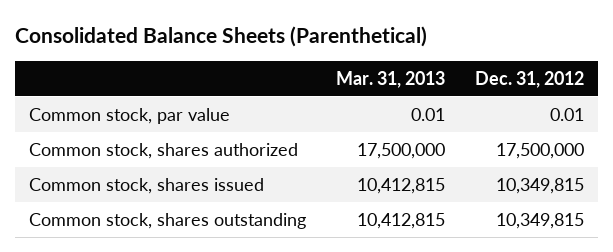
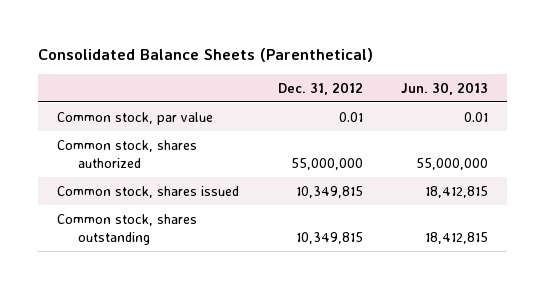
- | Mar. 31, 2013 | Dec. 31, 2012
+ | Dec. 31, 2012 | Jun. 30, 2013
- Common stock, shares authorized | 17,500,000 | 17,500,000
+ Common stock, shares authorized | 55,000,000 | 55,000,000

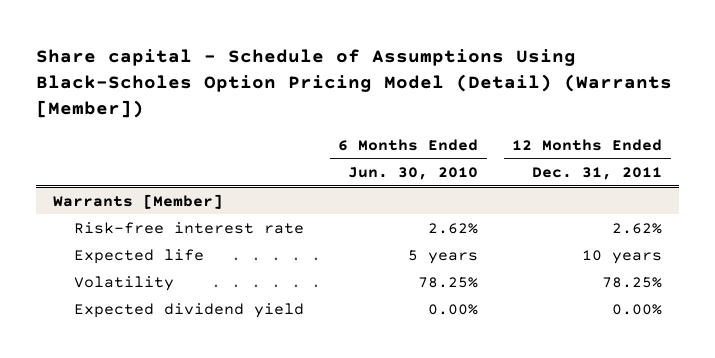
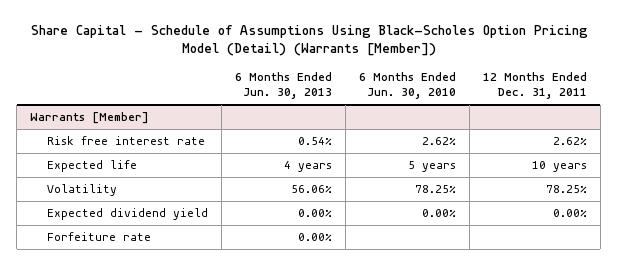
- Share capital - Schedule of Assumptions Using Black-Scholes Option Pricing Model (Detail) (Warrants [Member])
+ Share Capital - Schedule of Assumptions Using Black-Scholes Option Pricing Model (Detail) (Warrants [Member])
- | 6 Months Ended Jun. 30, 2010 | 12 Months Ended Dec. 31, 2011
+ | 6 Months Ended Jun. 30, 2013 | 6 Months Ended Jun. 30, 2010 | 12 Months Ended Dec. 31, 2011
@ Warrants [Member]
- Risk-free interest rate | 2.62% | 2.62%
+ Risk free interest rate | 0.54% | 2.62% | 2.62%
+ Forfeiture rate | 0.00% | |

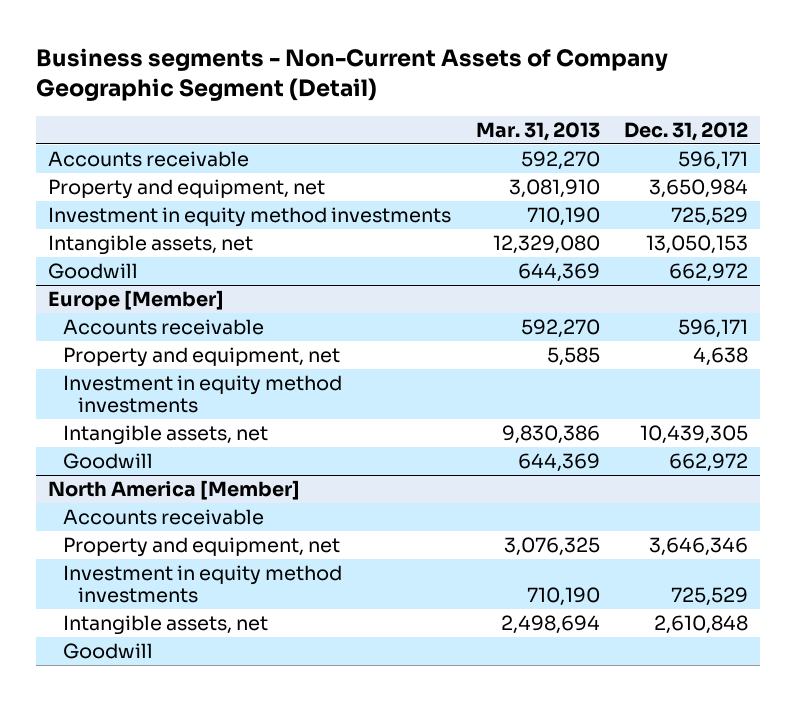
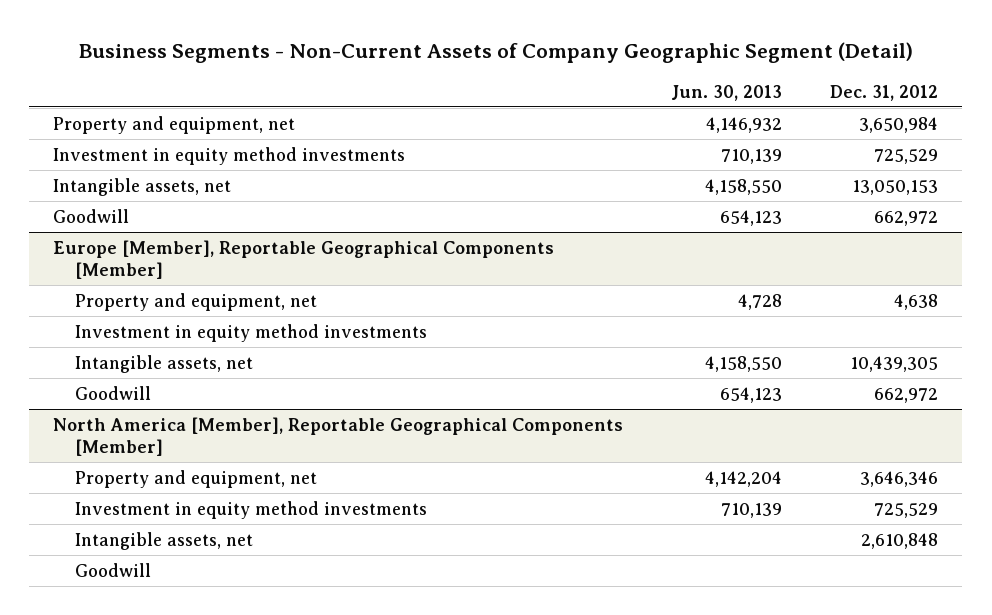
- Business segments - Non-Current Assets of Company Geographic Segment (Detail)
+ Business Segments - Non-Current Assets of Company Geographic Segment (Detail)
- | Mar. 31, 2013 | Dec. 31, 2012
+ | Jun. 30, 2013 | Dec. 31, 2012
- Accounts receivable | 592,270 | 596,171
- Europe [Member]
- Accounts receivable | 592,270 | 596,171
+ Europe [Member], Reportable Geographical Components [Member]
- North America [Member]
- Accounts receivable
+ North America [Member], Reportable Geographical Components [Member]

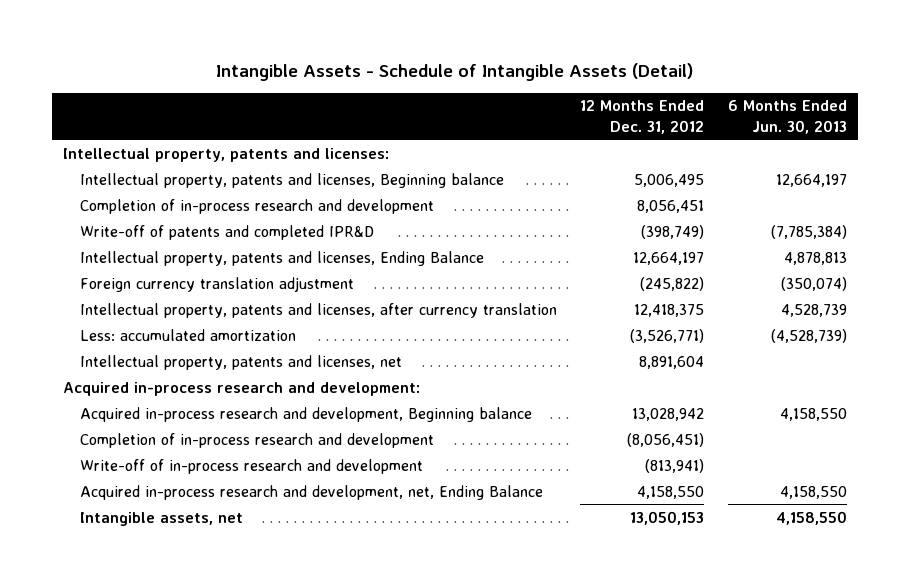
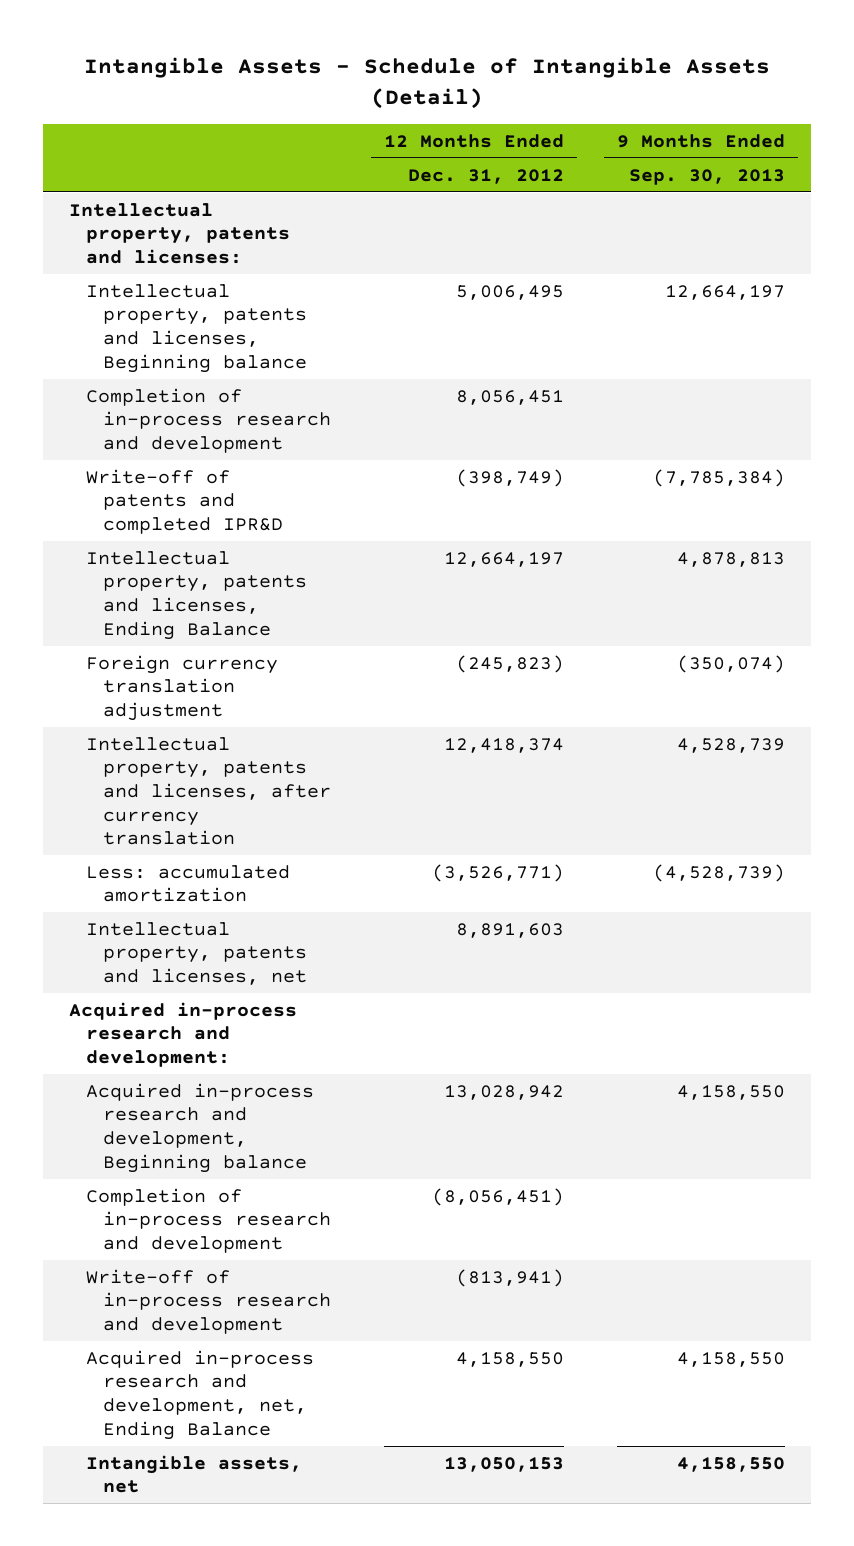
- | 12 Months Ended Dec. 31, 2012 | 6 Months Ended Jun. 30, 2013
+ | 12 Months Ended Dec. 31, 2012 | 9 Months Ended Sep. 30, 2013
- Foreign currency translation adjustment | (245,822) | (350,074)
- Intellectual property, patents and licenses, after currency translation | 12,418,375 | 4,528,739
+ Foreign currency translation adjustment | (245,823) | (350,074)
+ Intellectual property, patents and licenses, after currency translation | 12,418,374 | 4,528,739
- Intellectual property, patents and licenses, net | 8,891,604 |
+ Intellectual property, patents and licenses, net | 8,891,603 |

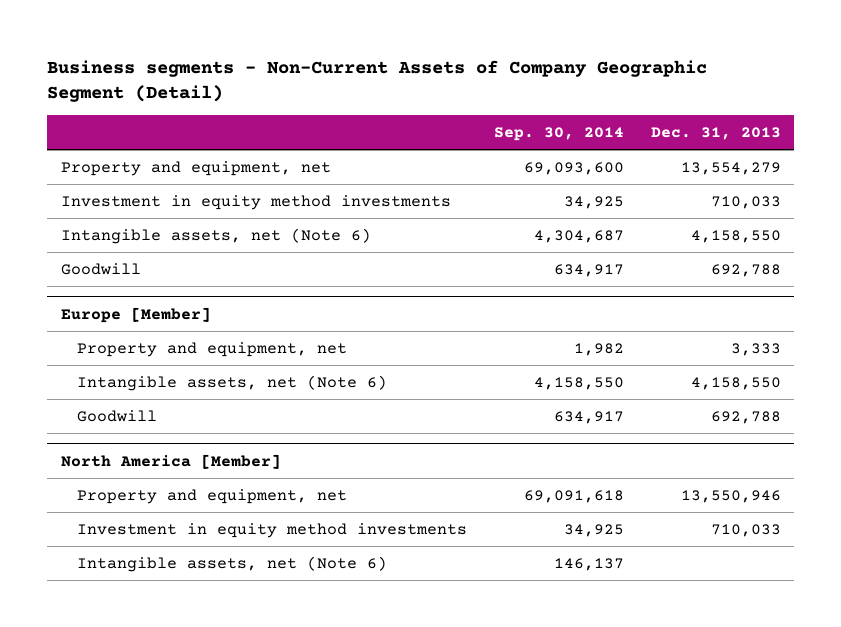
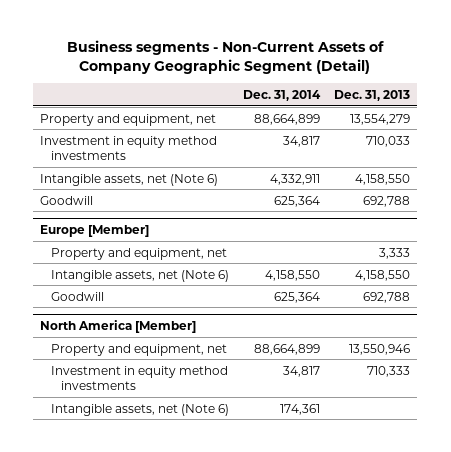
- | Sep. 30, 2014 | Dec. 31, 2013
+ | Dec. 31, 2014 | Dec. 31, 2013
@ North America [Member]
- Investment in equity method investments | 34,925 | 710,033
+ Investment in equity method investments | 34,817 | 710,333

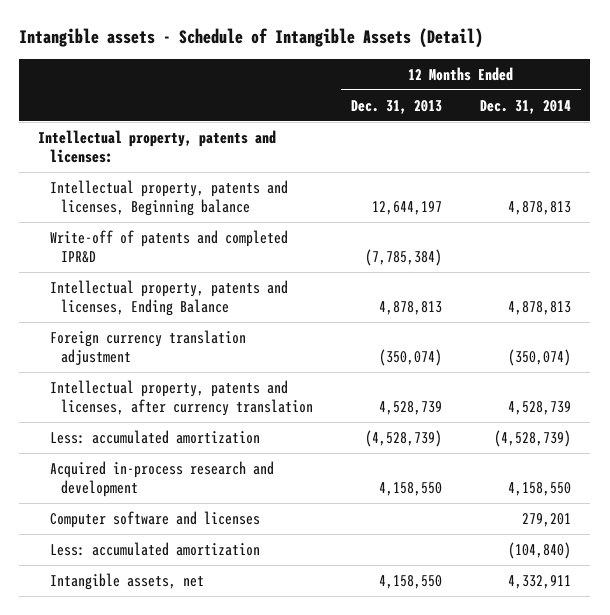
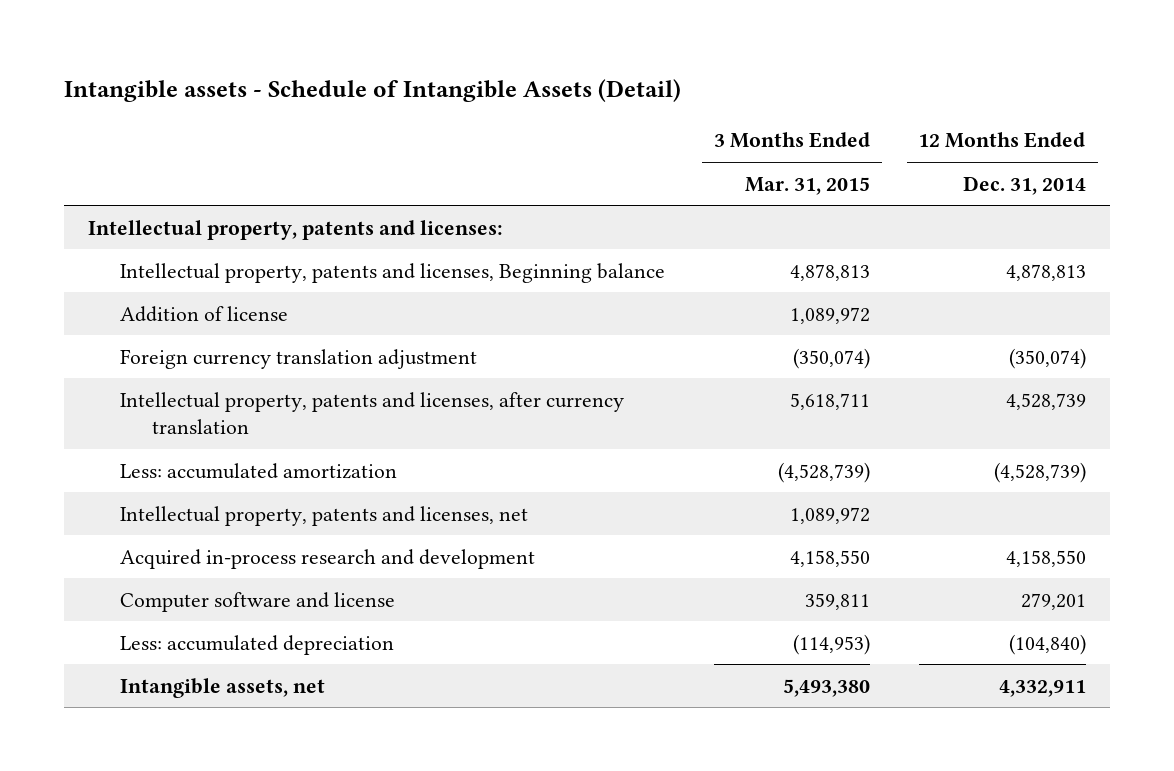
- | 12 Months Ended Dec. 31, 2013 | 12 Months Ended Dec. 31, 2014
+ | 3 Months Ended Mar. 31, 2015 | 12 Months Ended Dec. 31, 2014
- Write-off of patents and completed IPR&D | (7,785,384) |
- Intellectual property, patents and licenses, Ending Balance | 4,878,813 | 4,878,813
+ Addition of license | 1,089,972 |
+ Intellectual property, patents and licenses, net | 1,089,972 |
- Computer software and licenses | | 279,201
- Less: accumulated amortization | | (104,840)
+ Computer software and license | 359,811 | 279,201
+ Less: accumulated depreciation | (114,953) | (104,840)

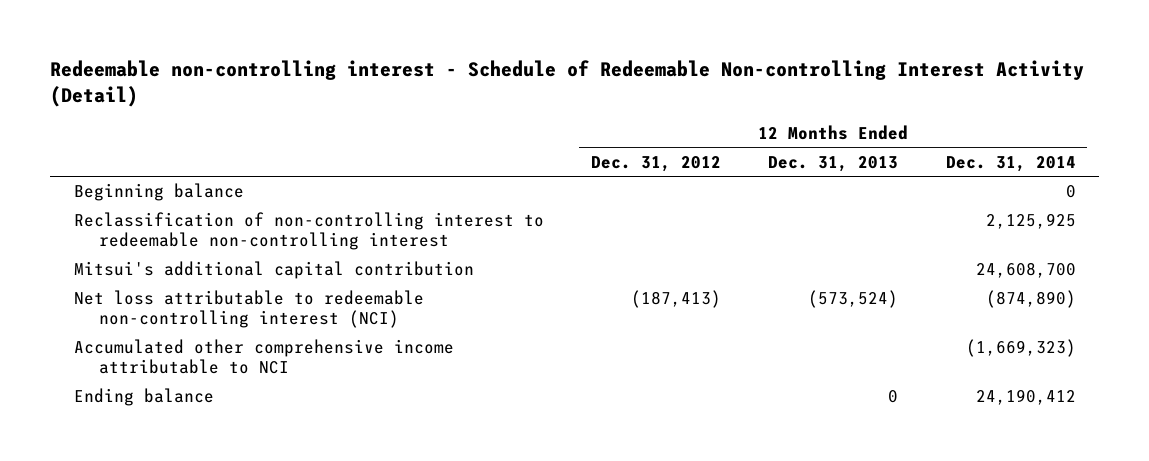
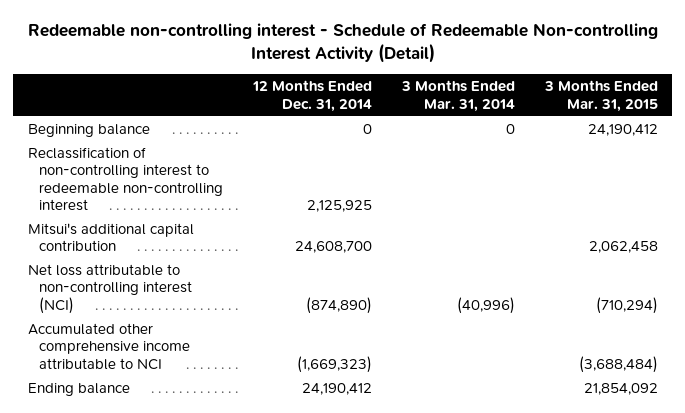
- | 12 Months Ended Dec. 31, 2012 | 12 Months Ended Dec. 31, 2013 | 12 Months Ended Dec. 31, 2014
+ | 12 Months Ended Dec. 31, 2014 | 3 Months Ended Mar. 31, 2014 | 3 Months Ended Mar. 31, 2015
- Net loss attributable to redeemable non-controlling interest (NCI) | (187,413) | (573,524) | (874,890)
+ Net loss attributable to non-controlling interest (NCI) | (874,890) | (40,996) | (710,294)

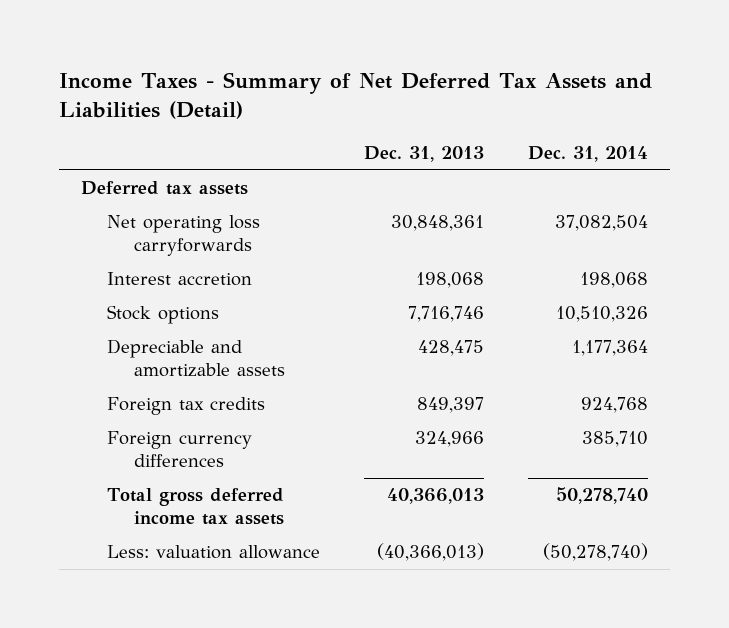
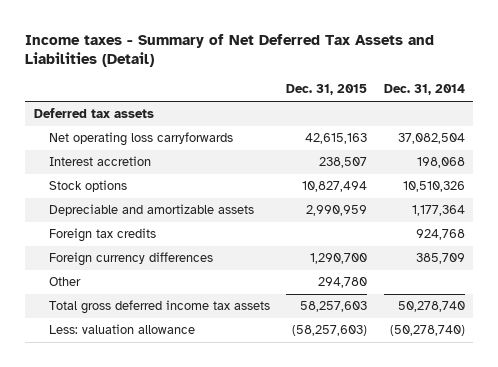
- Income Taxes - Summary of Net Deferred Tax Assets and Liabilities (Detail)
+ Income taxes - Summary of Net Deferred Tax Assets and Liabilities (Detail)
- | Dec. 31, 2013 | Dec. 31, 2014
+ | Dec. 31, 2015 | Dec. 31, 2014
- Foreign currency differences | 324,966 | 385,710
+ Foreign currency differences | 1,290,700 | 385,709
+ Other | 294,780 |

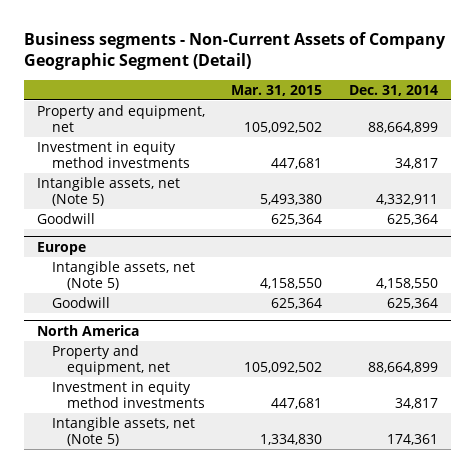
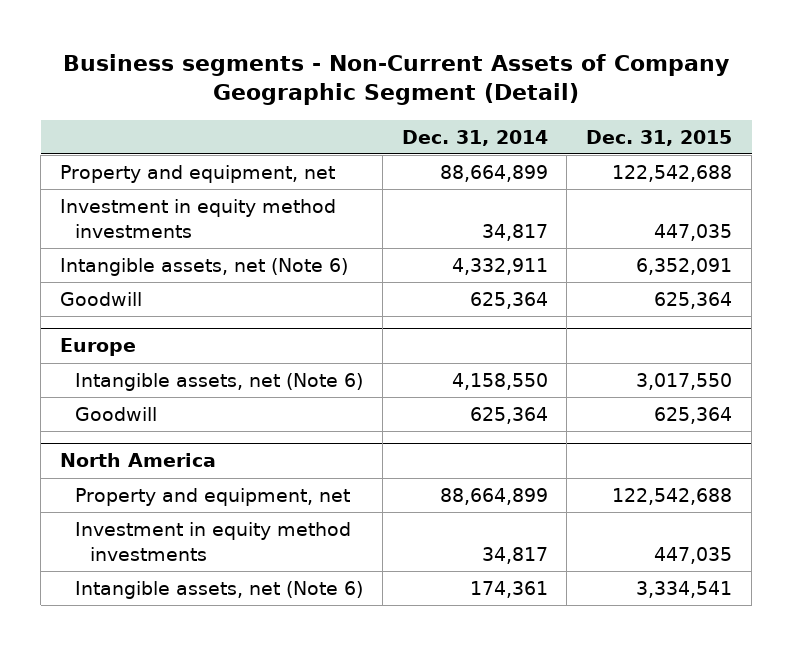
- | Mar. 31, 2015 | Dec. 31, 2014
+ | Dec. 31, 2014 | Dec. 31, 2015
- Intangible assets, net (Note 5) | 5,493,380 | 4,332,911
+ Intangible assets, net (Note 6) | 4,332,911 | 6,352,091
@ Europe
- Intangible assets, net (Note 5) | 4,158,550 | 4,158,550
+ Intangible assets, net (Note 6) | 4,158,550 | 3,017,550
@ North America
- Intangible assets, net (Note 5) | 1,334,830 | 174,361
+ Intangible assets, net (Note 6) | 174,361 | 3,334,541

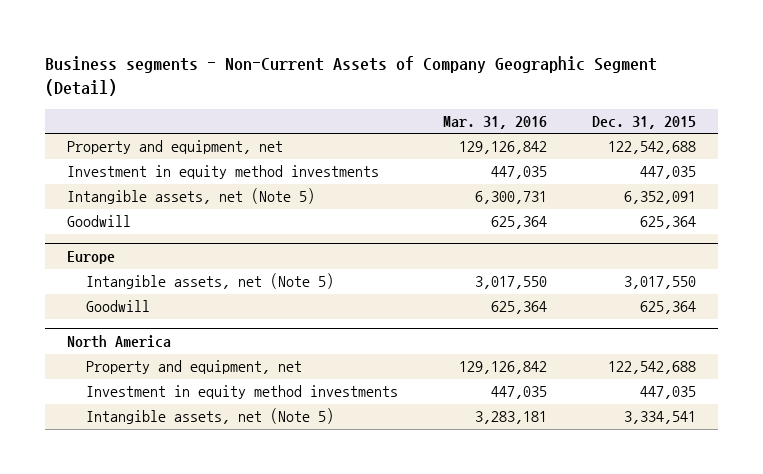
- | Dec. 31, 2014 | Dec. 31, 2015
+ | Mar. 31, 2016 | Dec. 31, 2015
- Intangible assets, net (Note 6) | 4,332,911 | 6,352,091
+ Intangible assets, net (Note 5) | 6,300,731 | 6,352,091
@ Europe
- Intangible assets, net (Note 6) | 4,158,550 | 3,017,550
+ Intangible assets, net (Note 5) | 3,017,550 | 3,017,550
@ North America
- Intangible assets, net (Note 6) | 174,361 | 3,334,541
+ Intangible assets, net (Note 5) | 3,283,181 | 3,334,541

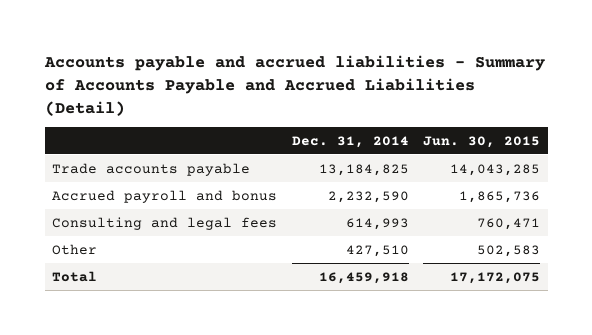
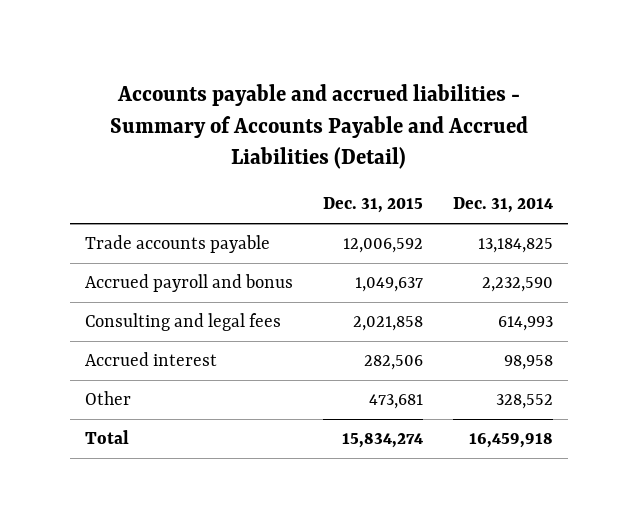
- | Dec. 31, 2014 | Jun. 30, 2015
+ | Dec. 31, 2015 | Dec. 31, 2014
- Other | 427,510 | 502,583
+ Accrued interest | 282,506 | 98,958
+ Other | 473,681 | 328,552

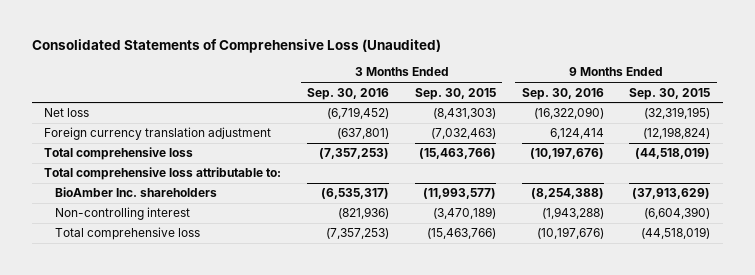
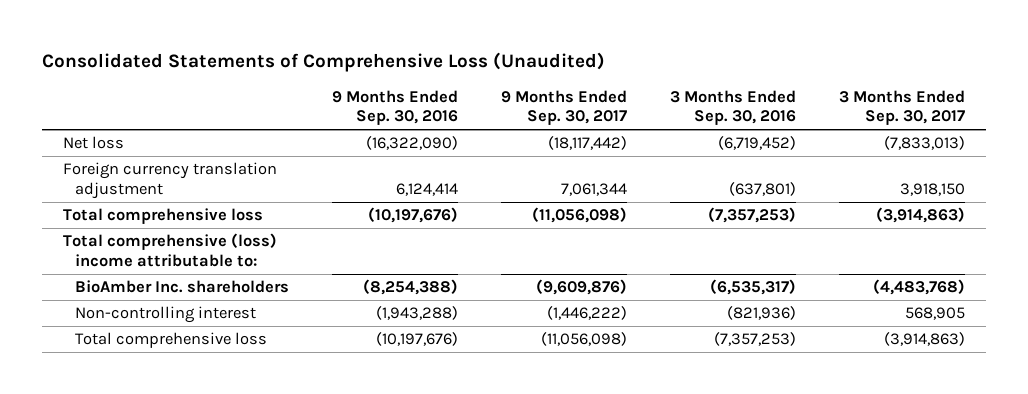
- | 3 Months Ended Sep. 30, 2016 | 3 Months Ended Sep. 30, 2015 | 9 Months Ended Sep. 30, 2016 | 9 Months Ended Sep. 30, 2015
+ | 9 Months Ended Sep. 30, 2016 | 9 Months Ended Sep. 30, 2017 | 3 Months Ended Sep. 30, 2016 | 3 Months Ended Sep. 30, 2017
- Total comprehensive loss attributable to:
+ Total comprehensive (loss) income attributable to:

